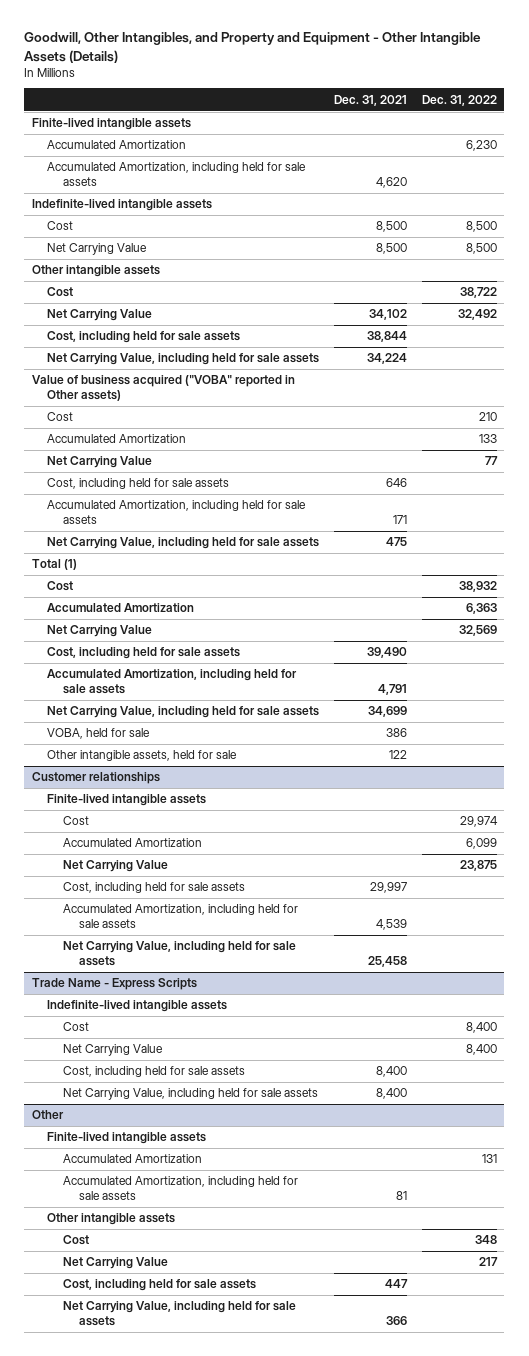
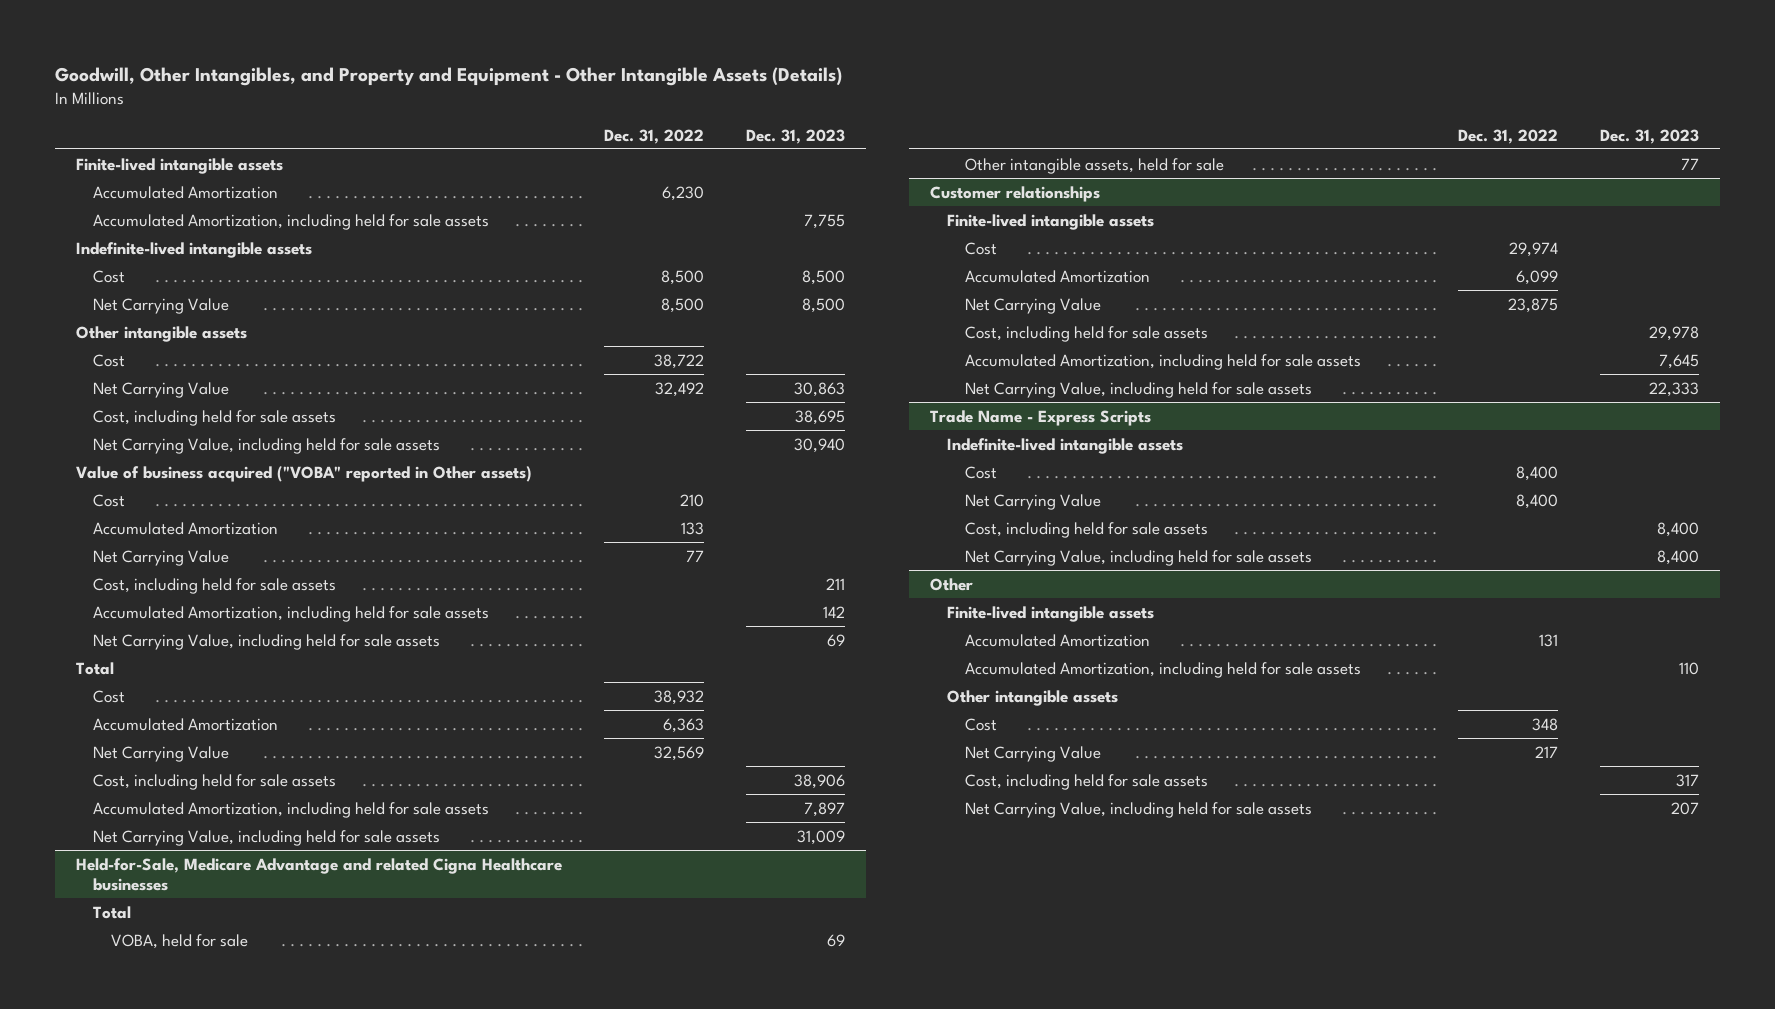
- | Dec. 31, 2021 | Dec. 31, 2022
+ | Dec. 31, 2022 | Dec. 31, 2023
- Total (1)
+ Total
- VOBA, held for sale | 386 |
- Other intangible assets, held for sale | 122 |
+ Held-for-Sale, Medicare Advantage and related Cigna Healthcare businesses
+ Total
+ VOBA, held for sale | | 69
+ Other intangible assets, held for sale | | 77

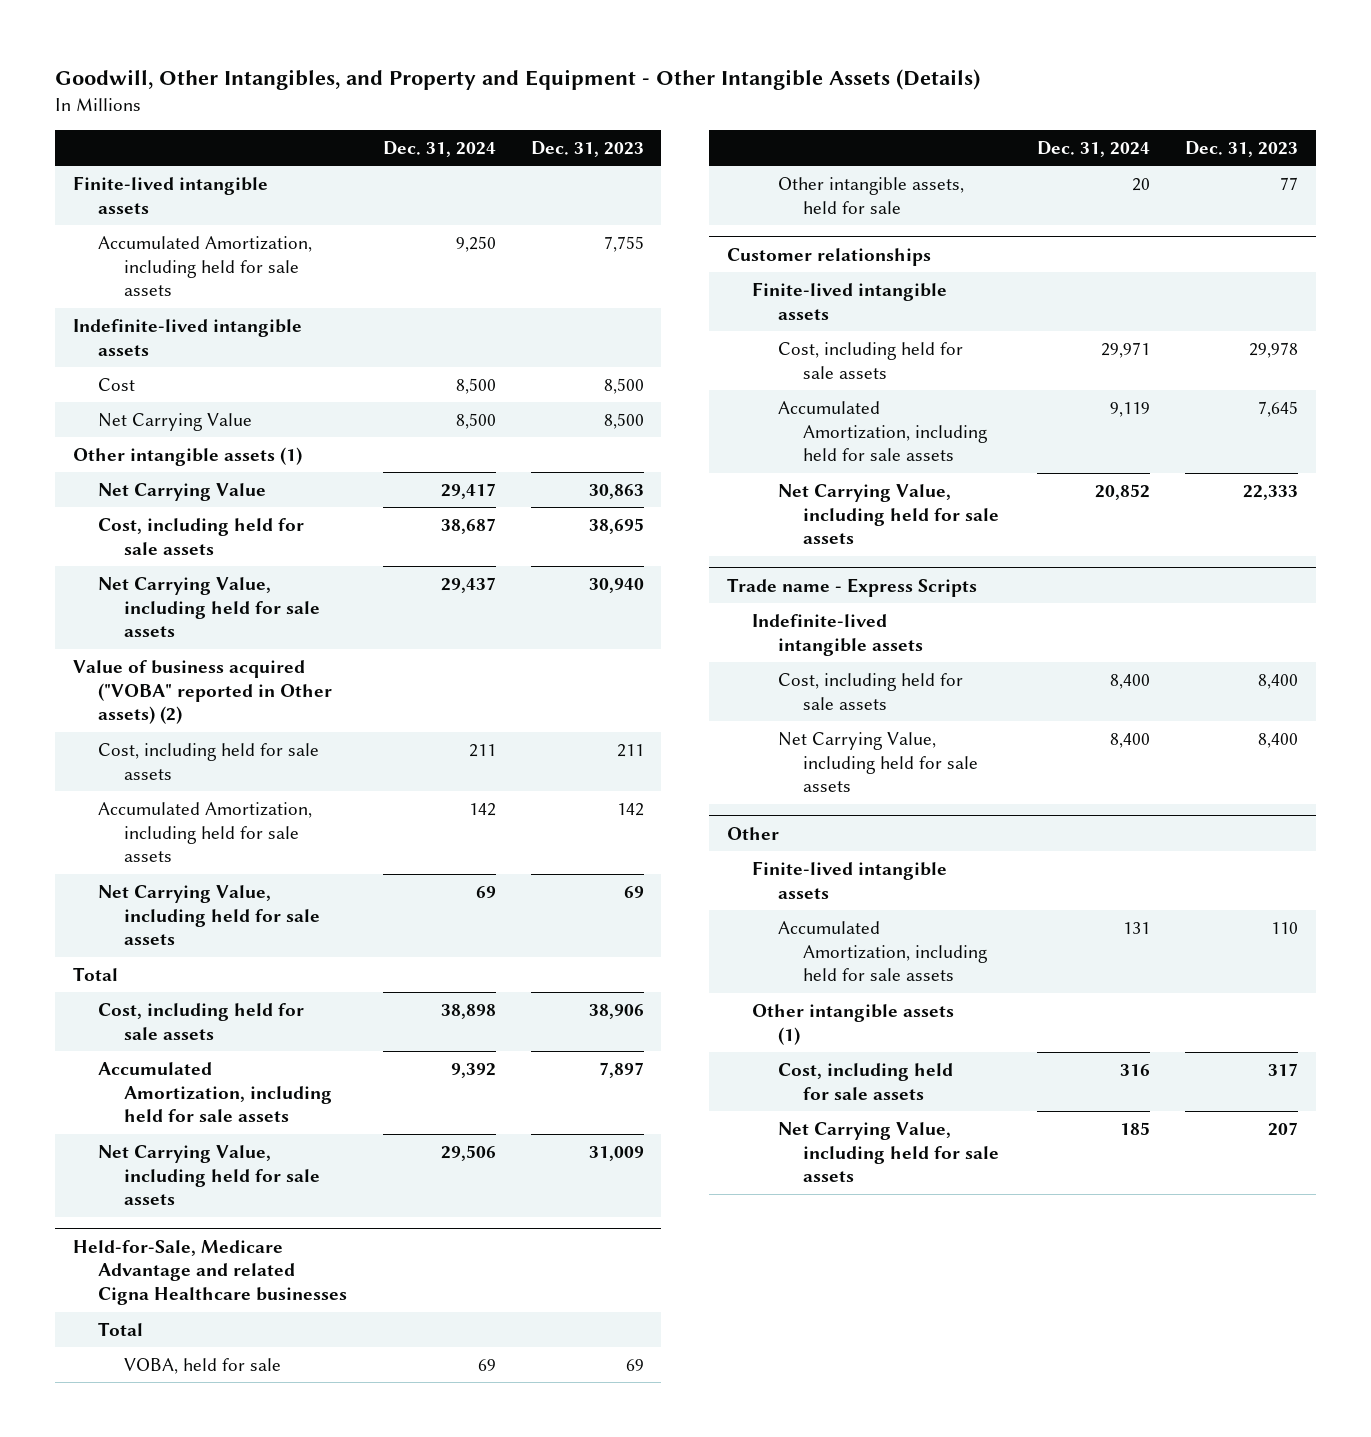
- | Dec. 31, 2022 | Dec. 31, 2023
+ | Dec. 31, 2024 | Dec. 31, 2023
- Accumulated Amortization | 6,230 |
- Other intangible assets
- Cost | 38,722 |
+ Other intangible assets (1)
- Value of business acquired ("VOBA" reported in Other assets)
- Cost | 210 |
- Accumulated Amortization | 133 |
- Net Carrying Value | 77 |
+ Value of business acquired ("VOBA" reported in Other assets) (2)
- Cost | 38,932 |
- Accumulated Amortization | 6,363 |
- Net Carrying Value | 32,569 |
@ Customer relationships
- Cost | 29,974 |
- Accumulated Amortization | 6,099 |
- Net Carrying Value | 23,875 |
- Trade Name - Express Scripts
+ Trade name - Express Scripts
- Cost | 8,400 |
- Net Carrying Value | 8,400 |
@ Other
- Accumulated Amortization | 131 |
- Other intangible assets
- Cost | 348 |
- Net Carrying Value | 217 |
+ Other intangible assets (1)

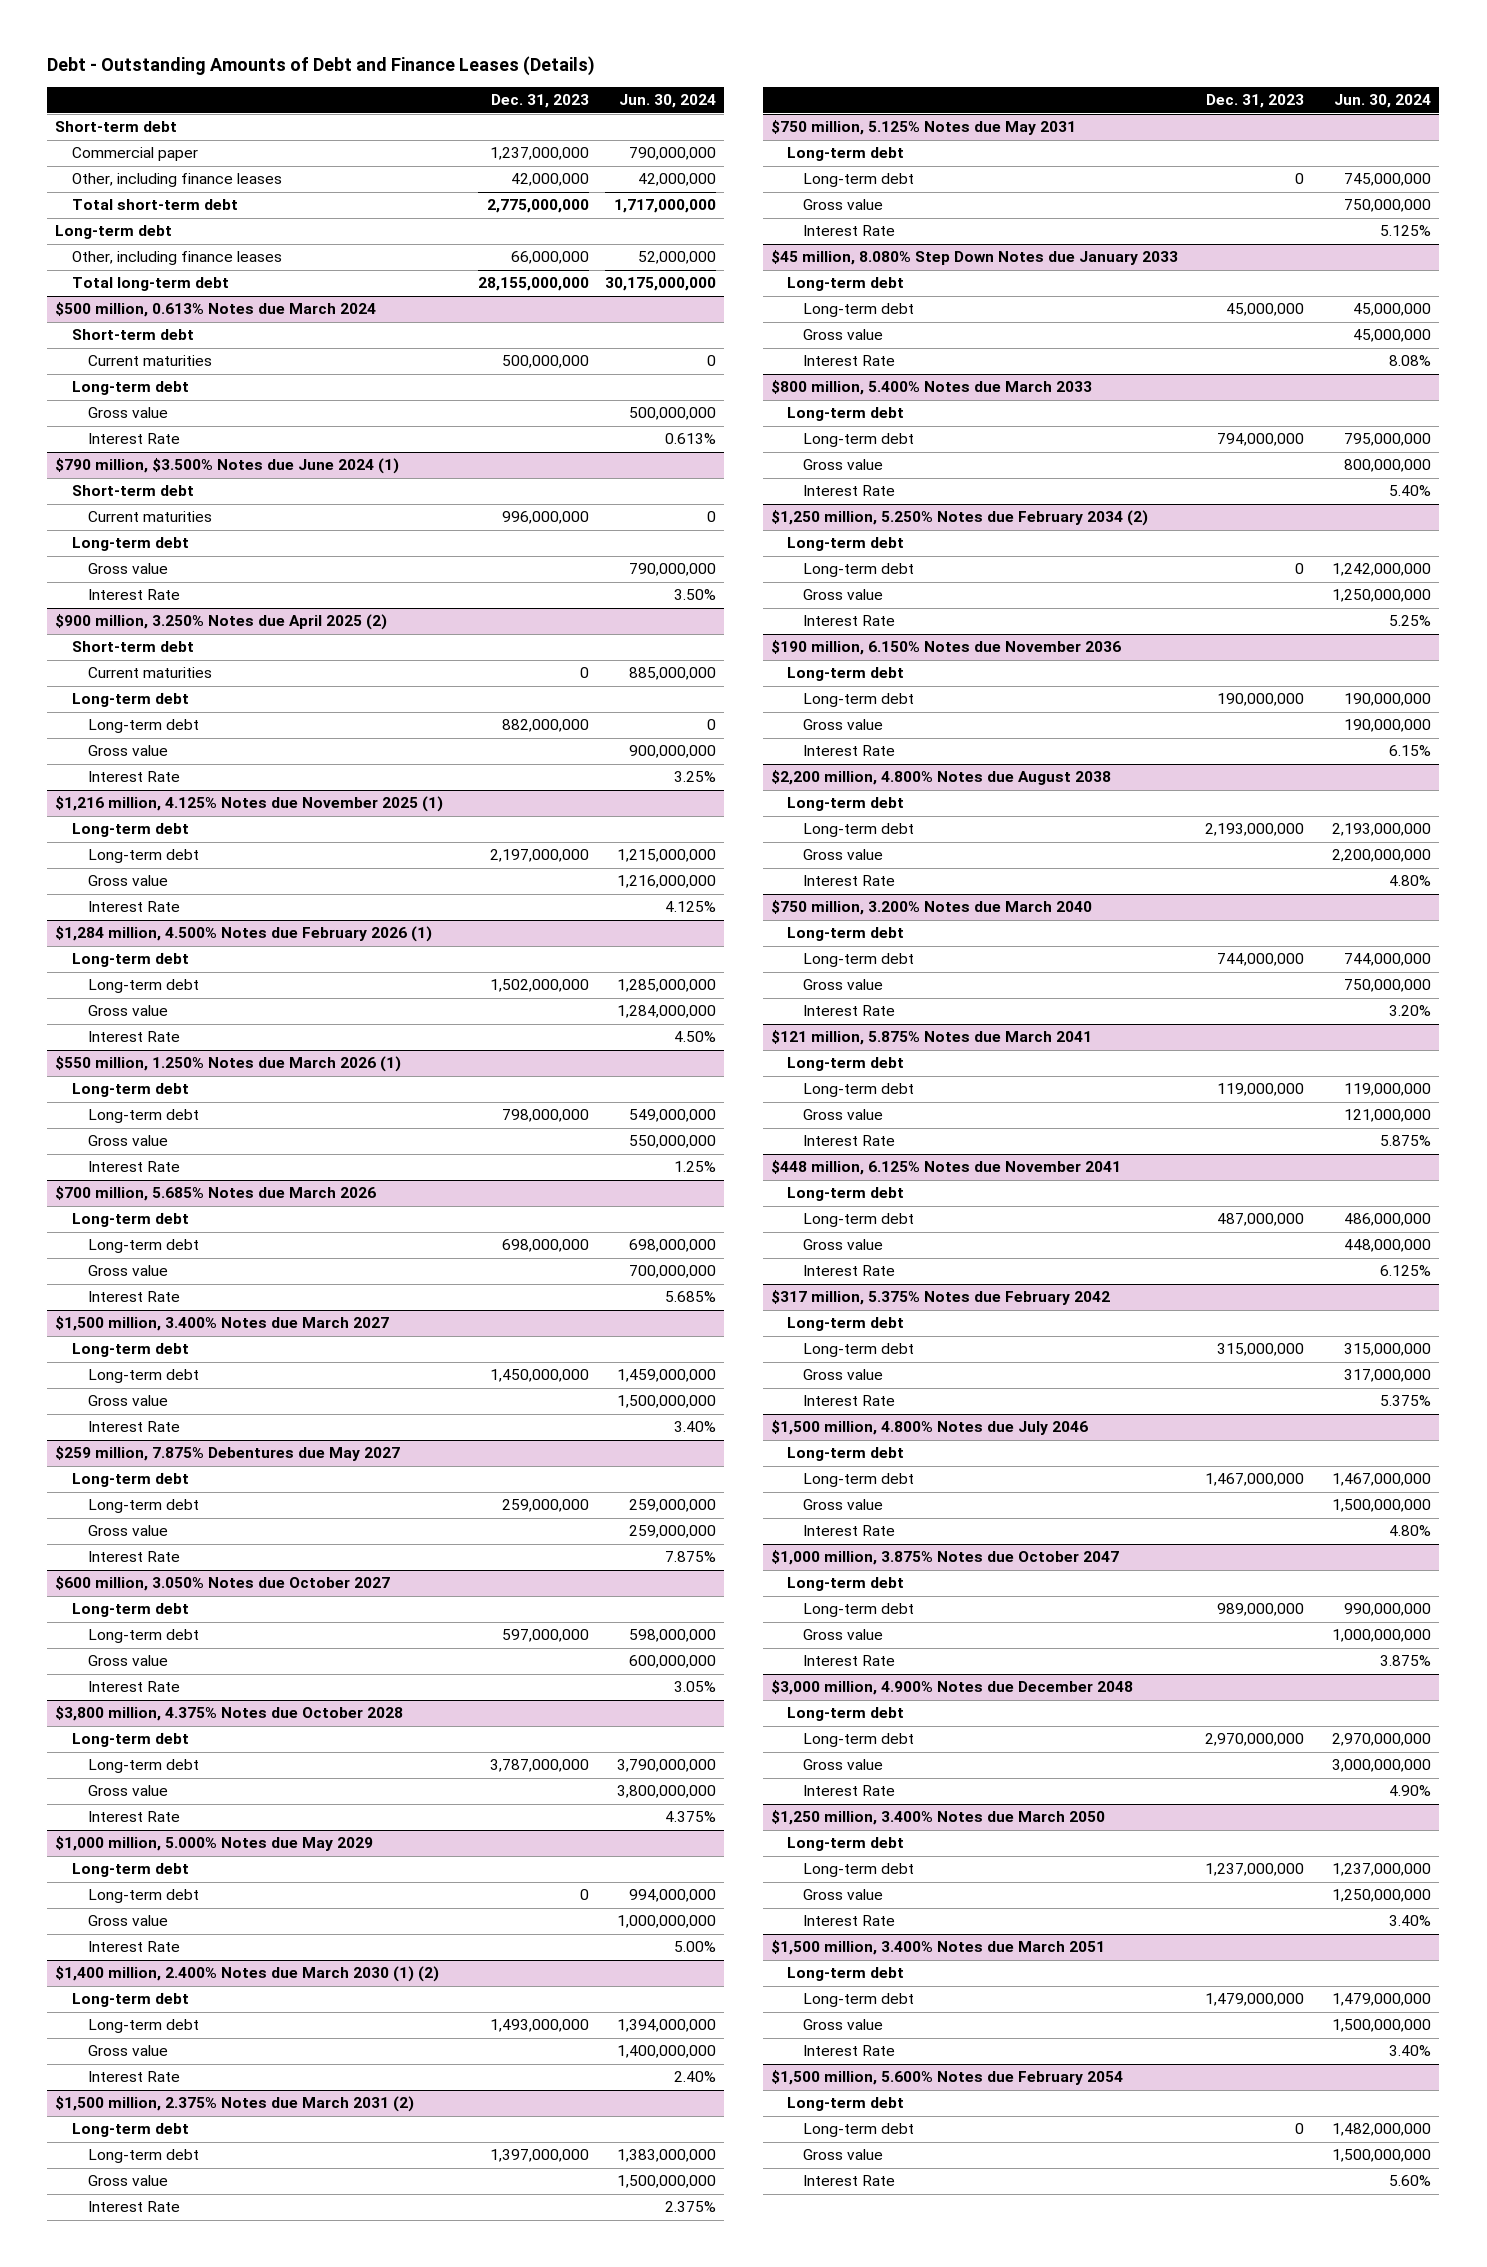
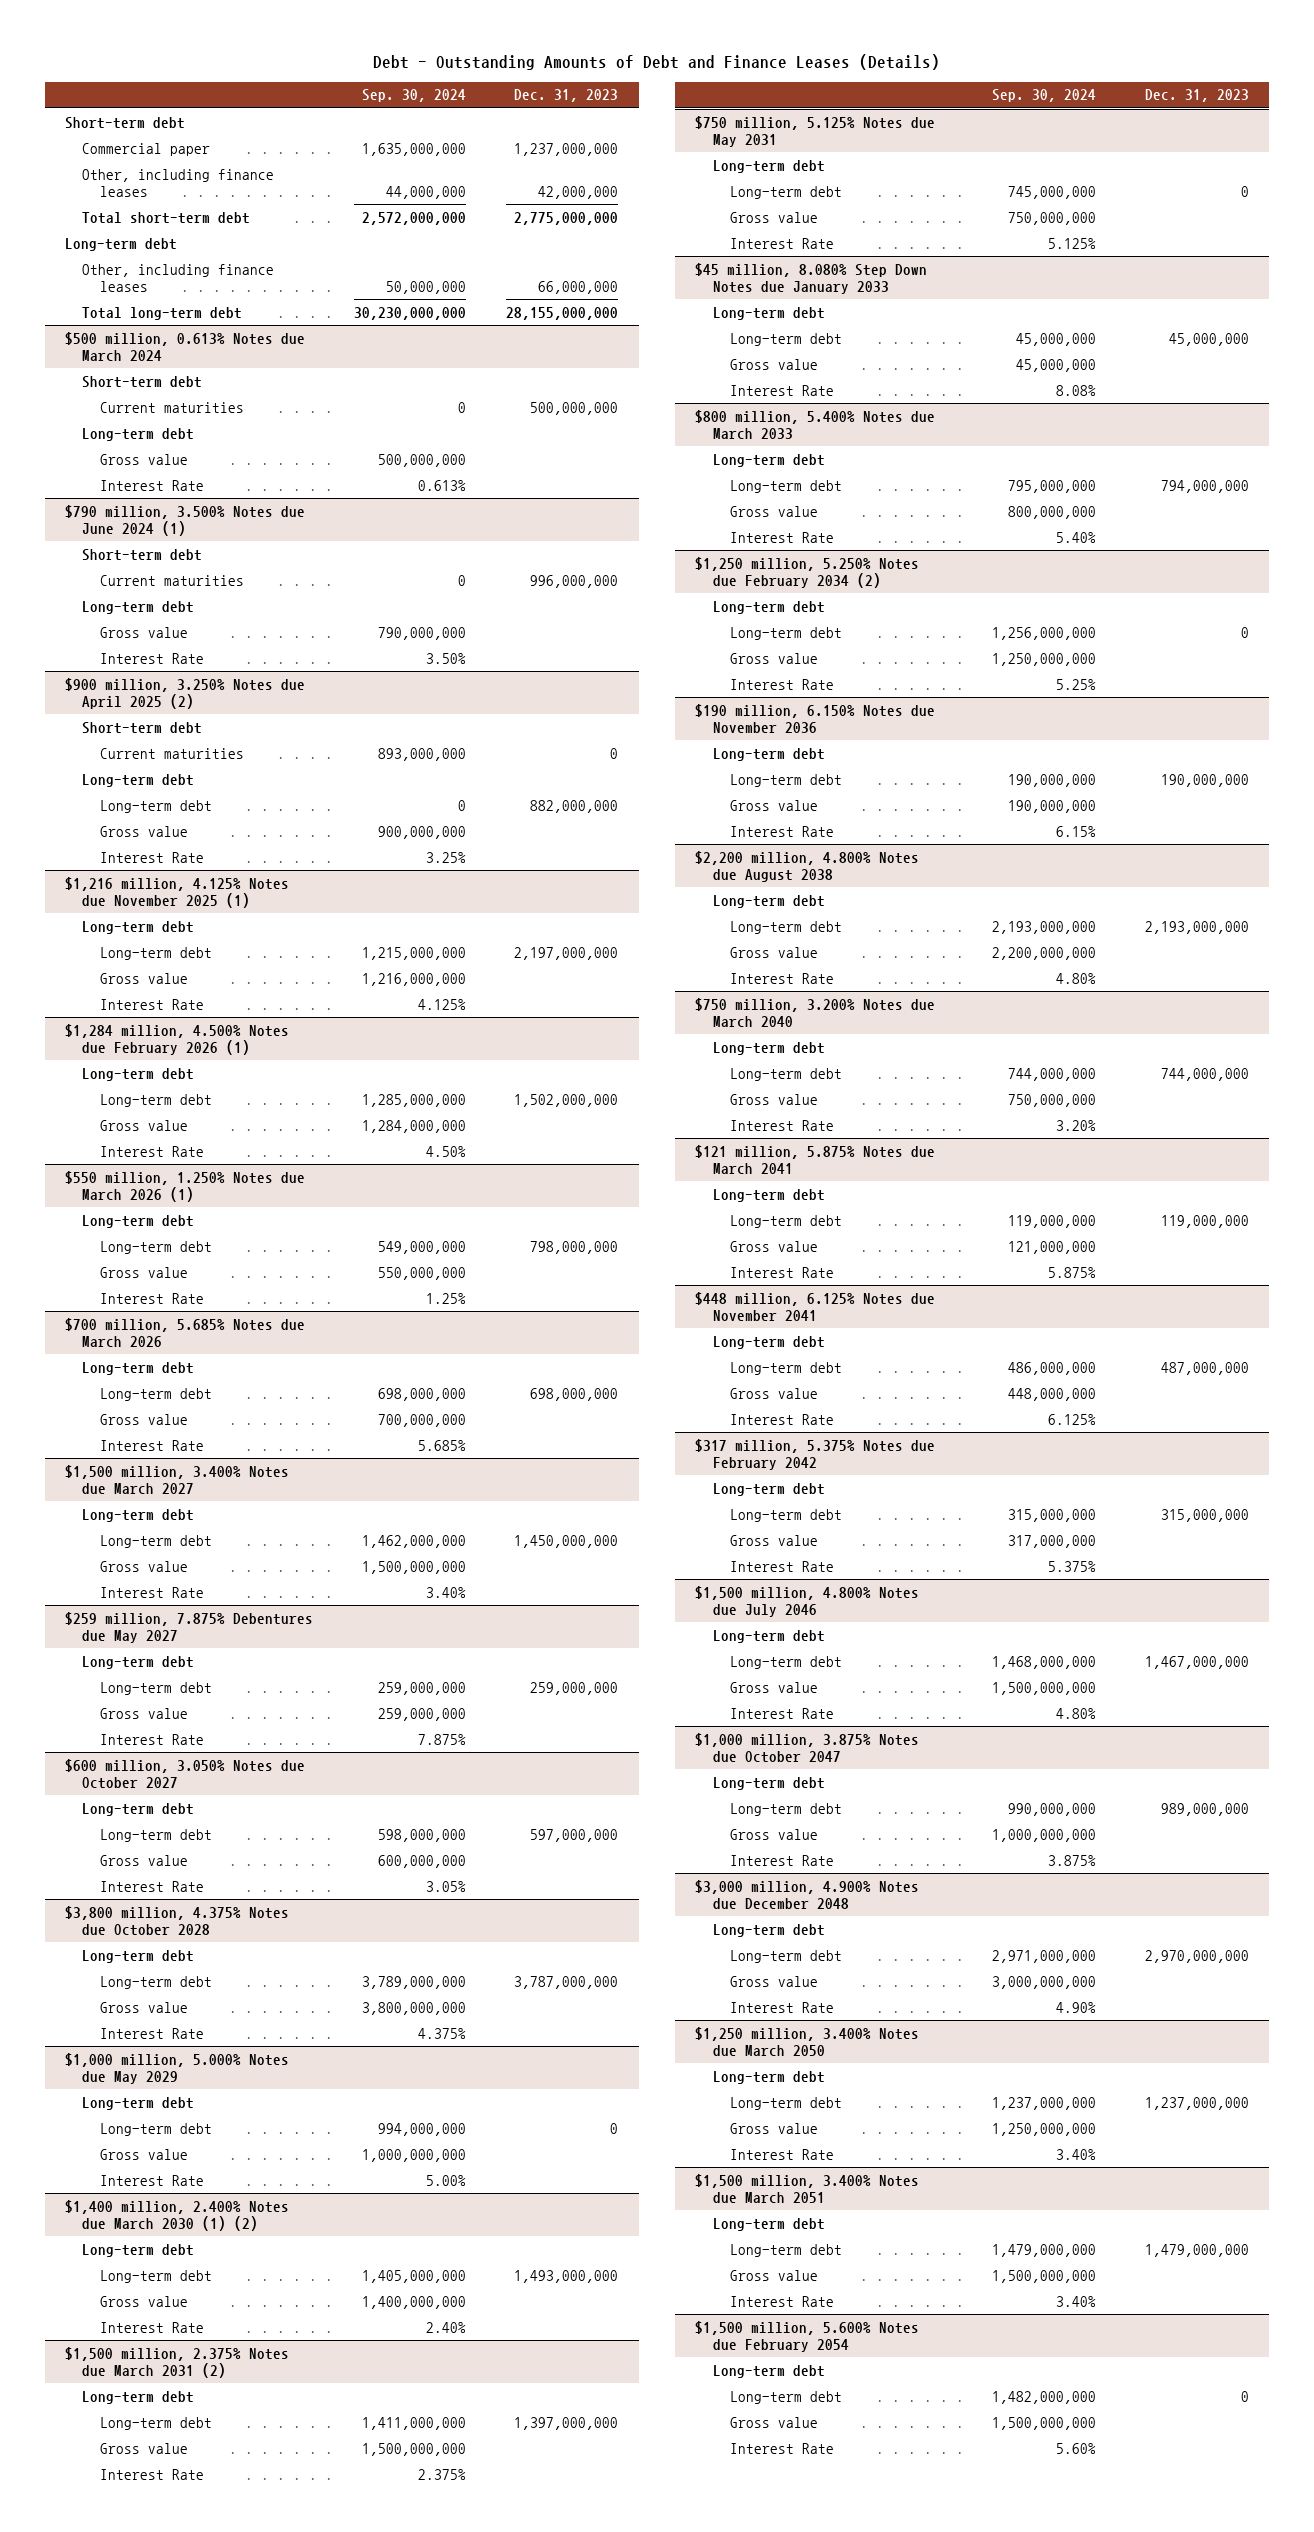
- | Dec. 31, 2023 | Jun. 30, 2024
+ | Sep. 30, 2024 | Dec. 31, 2023
- $790 million, $3.500% Notes due June 2024 (1)
+ $790 million, 3.500% Notes due June 2024 (1)

